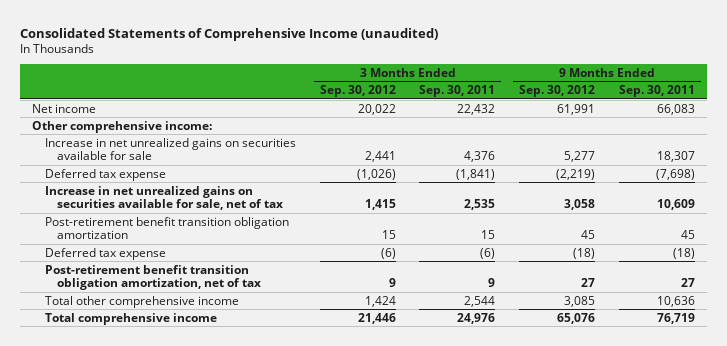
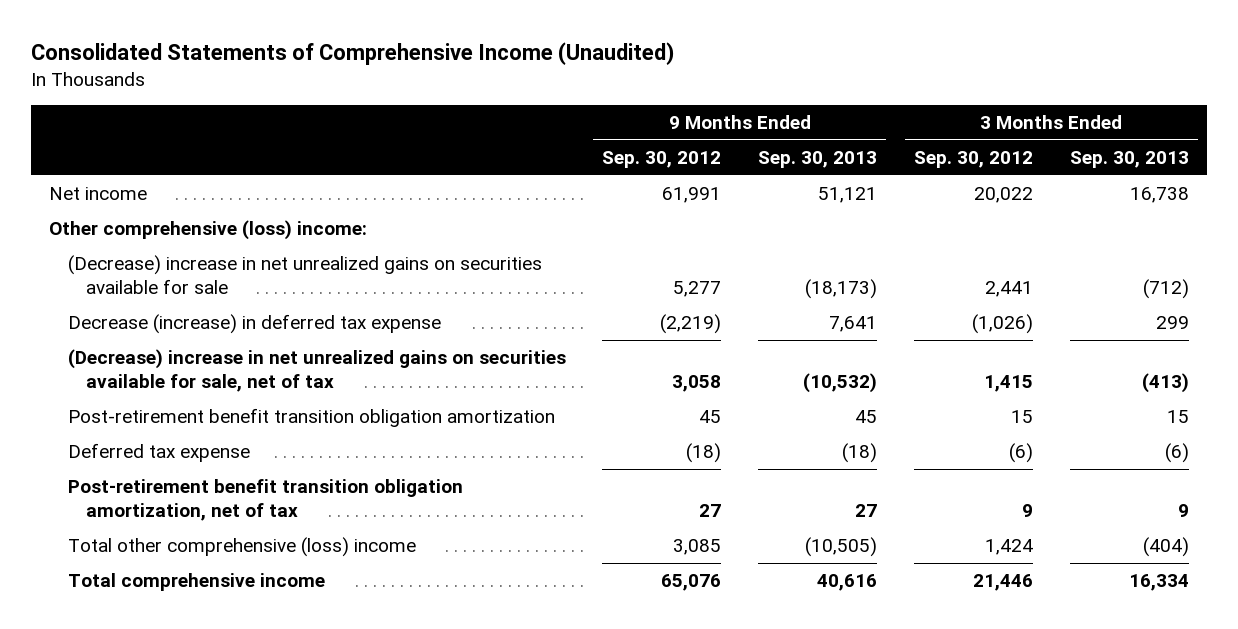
- Consolidated Statements of Comprehensive Income (unaudited)
+ Consolidated Statements of Comprehensive Income (Unaudited)
- | 3 Months Ended Sep. 30, 2012 | 3 Months Ended Sep. 30, 2011 | 9 Months Ended Sep. 30, 2012 | 9 Months Ended Sep. 30, 2011
+ | 9 Months Ended Sep. 30, 2012 | 9 Months Ended Sep. 30, 2013 | 3 Months Ended Sep. 30, 2012 | 3 Months Ended Sep. 30, 2013
- Other comprehensive income:
- Increase in net unrealized gains on securities available for sale | 2,441 | 4,376 | 5,277 | 18,307
- Deferred tax expense | (1,026) | (1,841) | (2,219) | (7,698)
- Increase in net unrealized gains on securities available for sale, net of tax | 1,415 | 2,535 | 3,058 | 10,609
+ Other comprehensive (loss) income:
+ (Decrease) increase in net unrealized gains on securities available for sale | 5,277 | (18,173) | 2,441 | (712)
+ Decrease (increase) in deferred tax expense | (2,219) | 7,641 | (1,026) | 299
+ (Decrease) increase in net unrealized gains on securities available for sale, net of tax | 3,058 | (10,532) | 1,415 | (413)
- Total other comprehensive income | 1,424 | 2,544 | 3,085 | 10,636
+ Total other comprehensive (loss) income | 3,085 | (10,505) | 1,424 | (404)

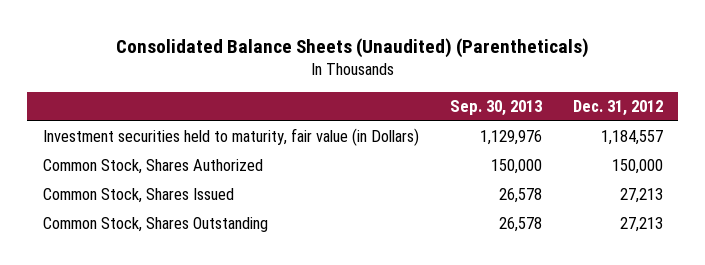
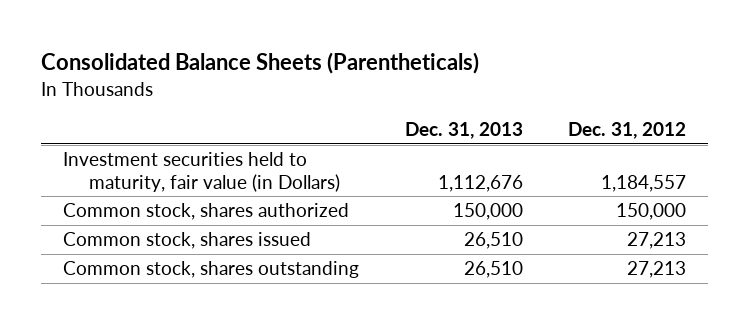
- Consolidated Balance Sheets (Unaudited) (Parentheticals)
+ Consolidated Balance Sheets (Parentheticals)
- | Sep. 30, 2013 | Dec. 31, 2012
+ | Dec. 31, 2013 | Dec. 31, 2012
- Common Stock, Sharеs Αuthorizеd | 150,000 | 150,000
- Common Stock, Sharеs Issuеd | 26,578 | 27,213
- Common Stock, Sharеs Outstanding | 26,578 | 27,213
+ Common stock, sharеs authorizеd | 150,000 | 150,000
+ Common stock, sharеs issuеd | 26,510 | 27,213
+ Common stock, sharеs outstanding | 26,510 | 27,213

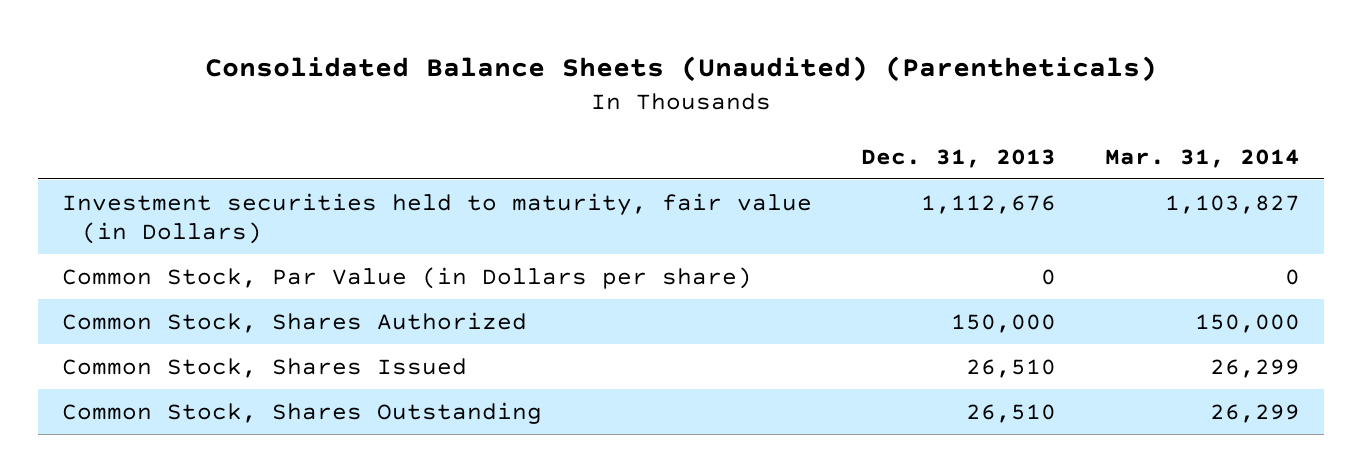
- Consolidated Balance Sheets (Parentheticals)
+ Consolidated Balance Sheets (Unaudited) (Parentheticals)
- | Dec. 31, 2013 | Dec. 31, 2012
+ | Dec. 31, 2013 | Mar. 31, 2014
- Common stock, sharеs authorizеd | 150,000 | 150,000
- Common stock, sharеs issuеd | 26,510 | 27,213
- Common stock, sharеs outstanding | 26,510 | 27,213
+ Common Stock, Par Value (in Dollars per share) | 0 | 0
+ Common Stock, Shares Authorized | 150,000 | 150,000
+ Common Stock, Shares Issued | 26,510 | 26,299
+ Common Stock, Shares Outstanding | 26,510 | 26,299

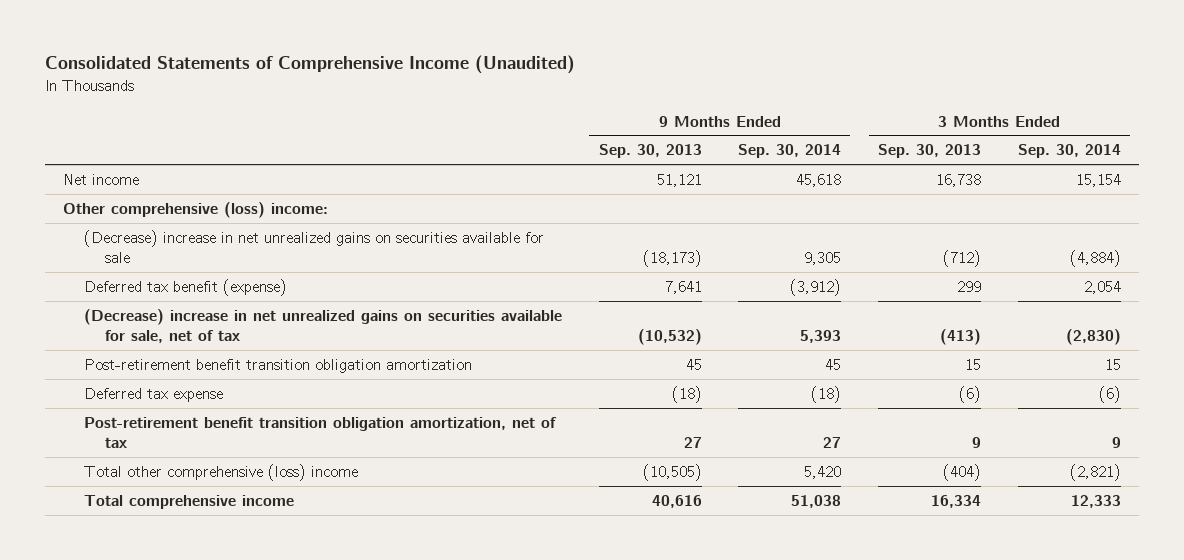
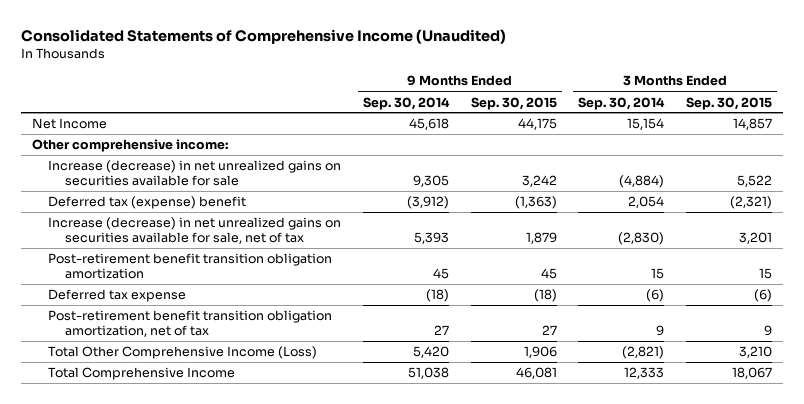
- | 9 Months Ended Sep. 30, 2013 | 9 Months Ended Sep. 30, 2014 | 3 Months Ended Sep. 30, 2013 | 3 Months Ended Sep. 30, 2014
+ | 9 Months Ended Sep. 30, 2014 | 9 Months Ended Sep. 30, 2015 | 3 Months Ended Sep. 30, 2014 | 3 Months Ended Sep. 30, 2015
- Net income | 51,121 | 45,618 | 16,738 | 15,154
- Other comprehensive (loss) income:
- (Decrease) increase in net unrealized gains on securities available for sale | (18,173) | 9,305 | (712) | (4,884)
- Deferred tax benefit (expense) | 7,641 | (3,912) | 299 | 2,054
- (Decrease) increase in net unrealized gains on securities available for sale, net of tax | (10,532) | 5,393 | (413) | (2,830)
+ Net Income | 45,618 | 44,175 | 15,154 | 14,857
+ Other comprehensive income:
+ Increase (decrease) in net unrealized gains on securities available for sale | 9,305 | 3,242 | (4,884) | 5,522
+ Deferred tax (expense) benefit | (3,912) | (1,363) | 2,054 | (2,321)
+ Increase (decrease) in net unrealized gains on securities available for sale, net of tax | 5,393 | 1,879 | (2,830) | 3,201
- Total other comprehensive (loss) income | (10,505) | 5,420 | (404) | (2,821)
- Total comprehensive income | 40,616 | 51,038 | 16,334 | 12,333
+ Total Other Comprehensive Income (Loss) | 5,420 | 1,906 | (2,821) | 3,210
+ Total Comprehensive Income | 51,038 | 46,081 | 12,333 | 18,067

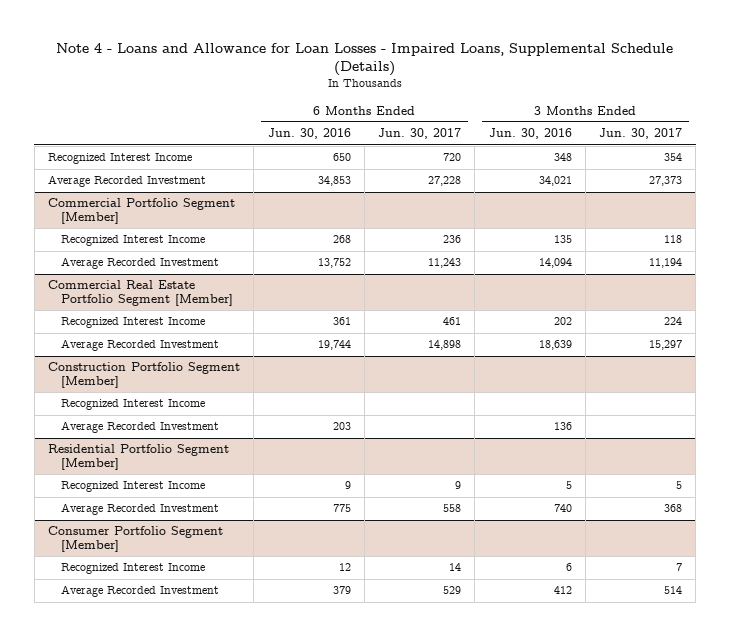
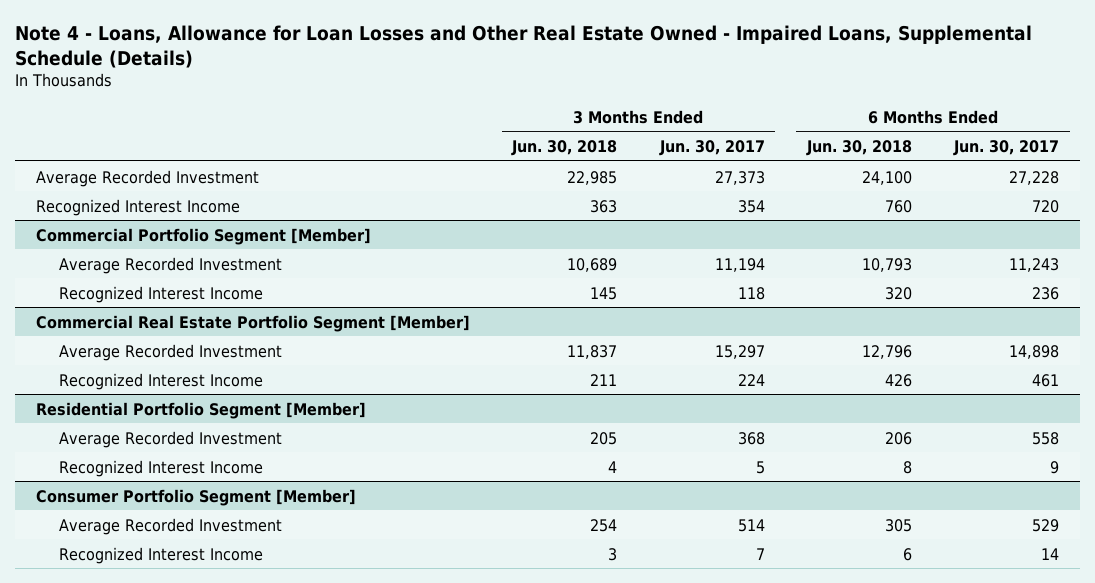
- Note 4 - Loans and Allowance for Loan Losses - Impaired Loans, Supplemental Schedule (Details)
+ Note 4 - Loans, Allowance for Loan Losses and Other Real Estate Owned - Impaired Loans, Supplemental Schedule (Details)
- | 6 Months Ended Jun. 30, 2016 | 6 Months Ended Jun. 30, 2017 | 3 Months Ended Jun. 30, 2016 | 3 Months Ended Jun. 30, 2017
+ | 3 Months Ended Jun. 30, 2018 | 3 Months Ended Jun. 30, 2017 | 6 Months Ended Jun. 30, 2018 | 6 Months Ended Jun. 30, 2017
moved down: Recognized Interest Income | 363 | 354 | 760 | 720
@ Commercial Portfolio Segment [Member]
moved down: Recognized Interest Income | 145 | 118 | 320 | 236
- Construction Portfolio Segment [Member]
- Recognized Interest Income
- Average Recorded Investment | 203 | | 136 |
@ Commercial Real Estate Portfolio Segment [Member]
moved down: Recognized Interest Income | 211 | 224 | 426 | 461
@ Residential Portfolio Segment [Member]
moved down: Recognized Interest Income | 4 | 5 | 8 | 9
@ Consumer Portfolio Segment [Member]
moved down: Recognized Interest Income | 3 | 7 | 6 | 14

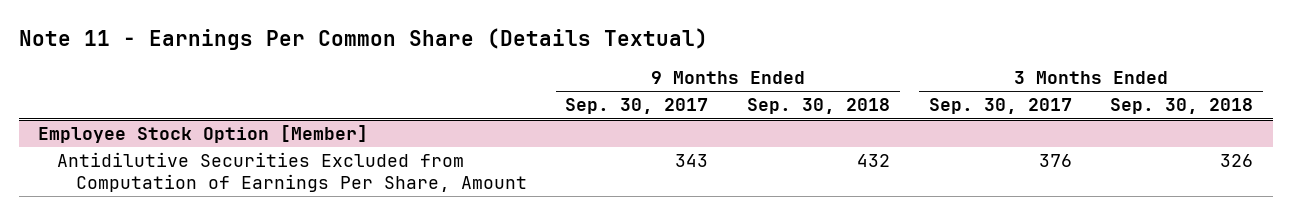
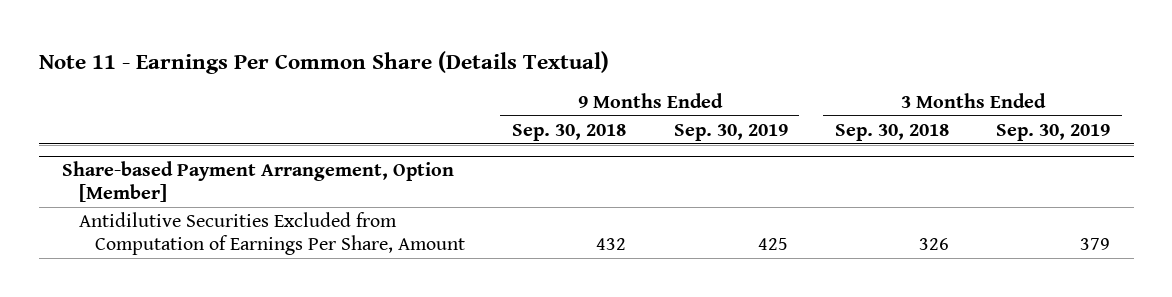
- | 9 Months Ended Sep. 30, 2017 | 9 Months Ended Sep. 30, 2018 | 3 Months Ended Sep. 30, 2017 | 3 Months Ended Sep. 30, 2018
+ | 9 Months Ended Sep. 30, 2018 | 9 Months Ended Sep. 30, 2019 | 3 Months Ended Sep. 30, 2018 | 3 Months Ended Sep. 30, 2019
- Employee Stock Option [Member]
+ Share-based Payment Arrangement, Option [Member]

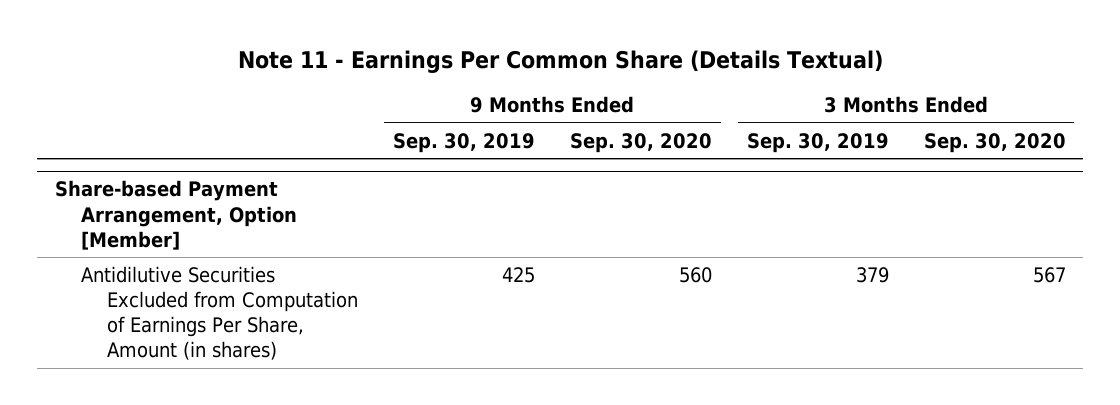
- | 9 Months Ended Sep. 30, 2018 | 9 Months Ended Sep. 30, 2019 | 3 Months Ended Sep. 30, 2018 | 3 Months Ended Sep. 30, 2019
+ | 9 Months Ended Sep. 30, 2019 | 9 Months Ended Sep. 30, 2020 | 3 Months Ended Sep. 30, 2019 | 3 Months Ended Sep. 30, 2020
@ Share-based Payment Arrangement, Option [Member]
- Antidilutive Securities Excluded from Computation of Earnings Per Share, Amount | 432 | 425 | 326 | 379
+ Antidilutive Securities Excluded from Computation of Earnings Per Share, Amount (in shares) | 425 | 560 | 379 | 567

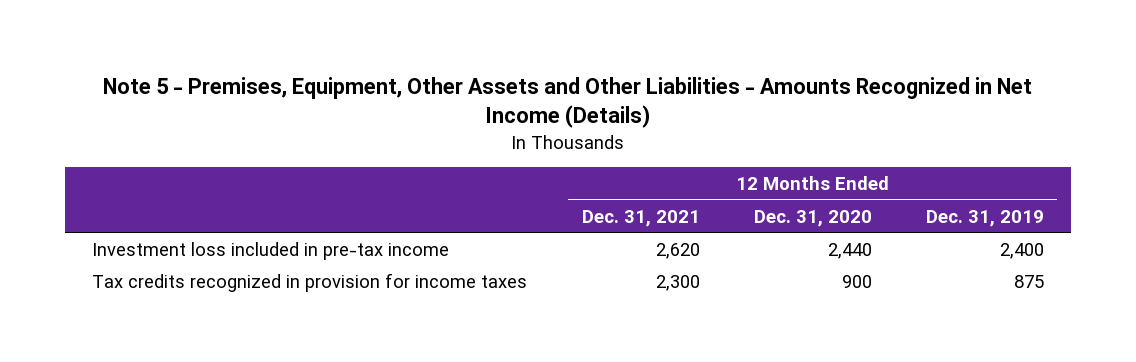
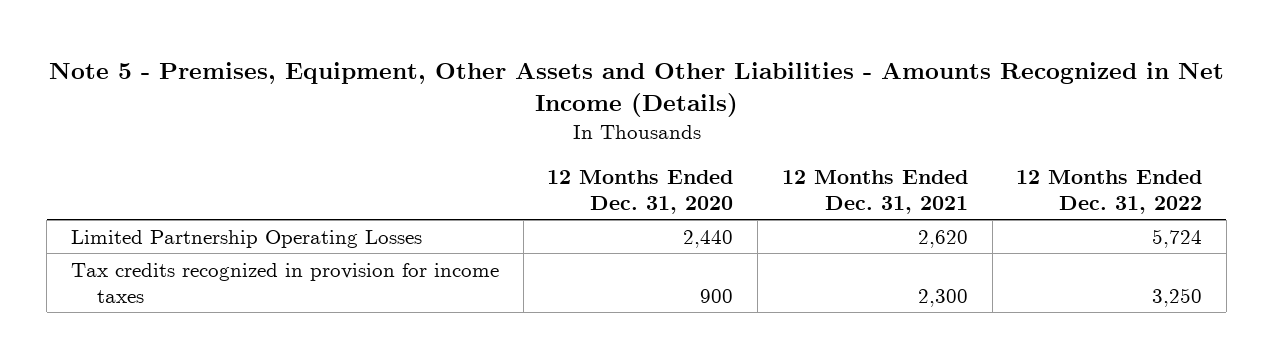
- | 12 Months Ended Dec. 31, 2021 | 12 Months Ended Dec. 31, 2020 | 12 Months Ended Dec. 31, 2019
+ | 12 Months Ended Dec. 31, 2020 | 12 Months Ended Dec. 31, 2021 | 12 Months Ended Dec. 31, 2022
- Investment loss included in pre-tax income | 2,620 | 2,440 | 2,400
+ Limited Partnership Operating Losses | 2,440 | 2,620 | 5,724

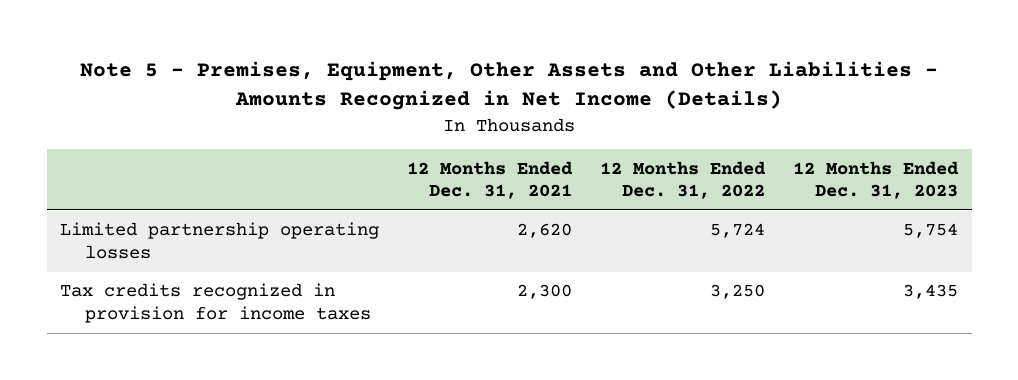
- | 12 Months Ended Dec. 31, 2020 | 12 Months Ended Dec. 31, 2021 | 12 Months Ended Dec. 31, 2022
+ | 12 Months Ended Dec. 31, 2021 | 12 Months Ended Dec. 31, 2022 | 12 Months Ended Dec. 31, 2023
- Limited Partnership Operating Losses | 2,440 | 2,620 | 5,724
+ Limited partnership operating losses | 2,620 | 5,724 | 5,754

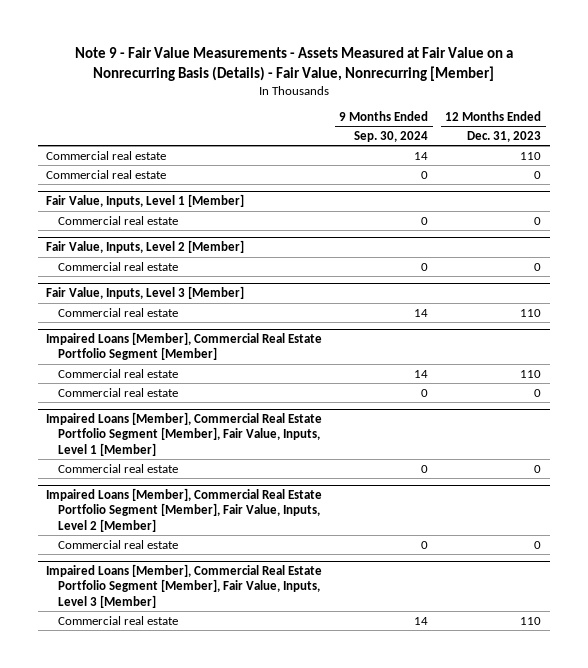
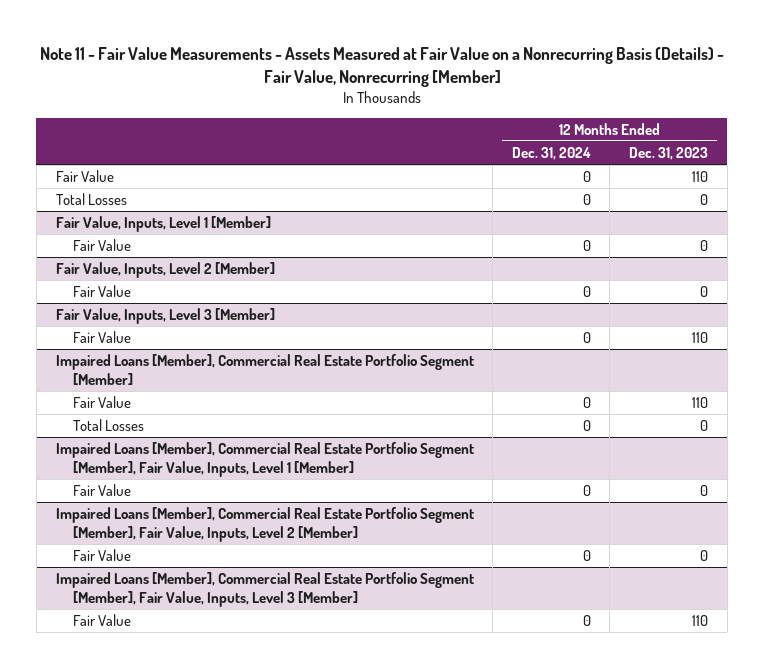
- Note 9 - Fair Value Measurements - Assets Measured at Fair Value on a Nonrecurring Basis (Details) - Fair Value, Nonrecurring [Member]
+ Note 11 - Fair Value Measurements - Assets Measured at Fair Value on a Nonrecurring Basis (Details) - Fair Value, Nonrecurring [Member]
- | 9 Months Ended Sep. 30, 2024 | 12 Months Ended Dec. 31, 2023
+ | 12 Months Ended Dec. 31, 2024 | 12 Months Ended Dec. 31, 2023
- Commercial real estate | 14 | 110
- Commercial real estate | 0 | 0
+ Fair Value | 0 | 110
+ Total Losses | 0 | 0
@ Fair Value, Inputs, Level 1 [Member]
- Commercial real estate | 0 | 0
+ Fair Value | 0 | 0
@ Fair Value, Inputs, Level 2 [Member]
- Commercial real estate | 0 | 0
+ Fair Value | 0 | 0
@ Fair Value, Inputs, Level 3 [Member]
- Commercial real estate | 14 | 110
+ Fair Value | 0 | 110
@ Impaired Loans [Member], Commercial Real Estate Portfolio Segment [Member]
- Commercial real estate | 14 | 110
- Commercial real estate | 0 | 0
+ Fair Value | 0 | 110
+ Total Losses | 0 | 0
@ Impaired Loans [Member], Commercial Real Estate Portfolio Segment [Member], Fair Value, Inputs, Level 1 [Member]
- Commercial real estate | 0 | 0
+ Fair Value | 0 | 0
@ Impaired Loans [Member], Commercial Real Estate Portfolio Segment [Member], Fair Value, Inputs, Level 2 [Member]
- Commercial real estate | 0 | 0
+ Fair Value | 0 | 0
@ Impaired Loans [Member], Commercial Real Estate Portfolio Segment [Member], Fair Value, Inputs, Level 3 [Member]
- Commercial real estate | 14 | 110
+ Fair Value | 0 | 110

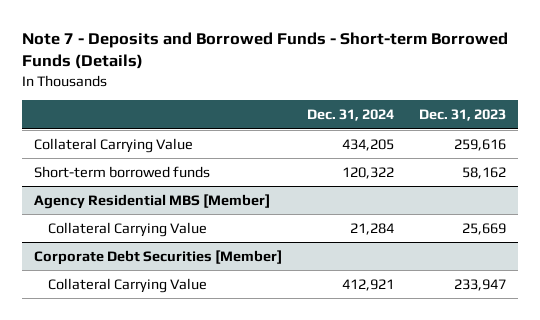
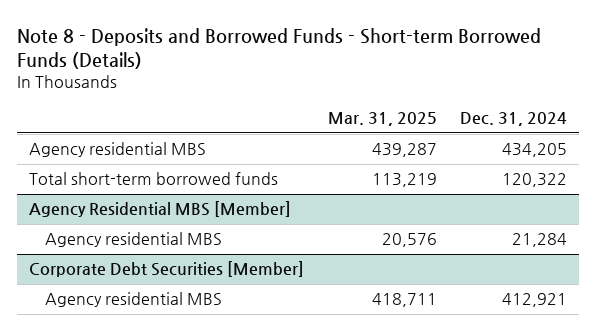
- Note 7 - Deposits and Borrowed Funds - Short-term Borrowed Funds (Details)
+ Note 8 - Deposits and Borrowed Funds - Short-term Borrowed Funds (Details)
- | Dec. 31, 2024 | Dec. 31, 2023
+ | Mar. 31, 2025 | Dec. 31, 2024
- Collateral Carrying Value | 434,205 | 259,616
- Short-term borrowed funds | 120,322 | 58,162
+ Agency residential MBS | 439,287 | 434,205
+ Total short-term borrowed funds | 113,219 | 120,322
@ Agency Residential MBS [Member]
- Collateral Carrying Value | 21,284 | 25,669
+ Agency residential MBS | 20,576 | 21,284
@ Corporate Debt Securities [Member]
- Collateral Carrying Value | 412,921 | 233,947
+ Agency residential MBS | 418,711 | 412,921

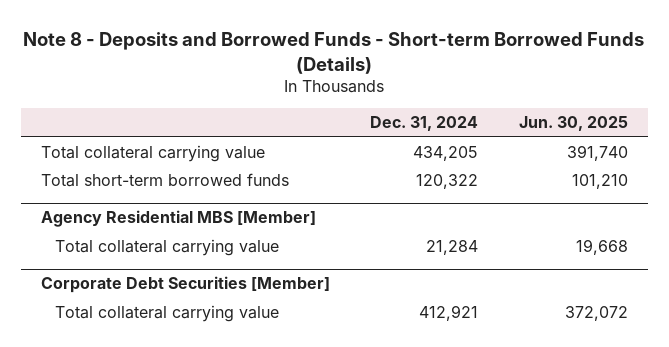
- | Mar. 31, 2025 | Dec. 31, 2024
+ | Dec. 31, 2024 | Jun. 30, 2025
- Agency residential MBS | 439,287 | 434,205
+ Total collateral carrying value | 434,205 | 391,740
@ Agency Residential MBS [Member]
- Agency residential MBS | 20,576 | 21,284
+ Total collateral carrying value | 21,284 | 19,668
@ Corporate Debt Securities [Member]
- Agency residential MBS | 418,711 | 412,921
+ Total collateral carrying value | 412,921 | 372,072

